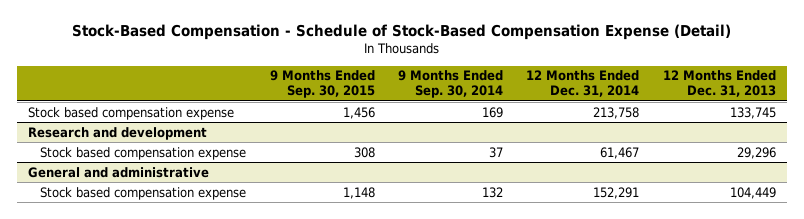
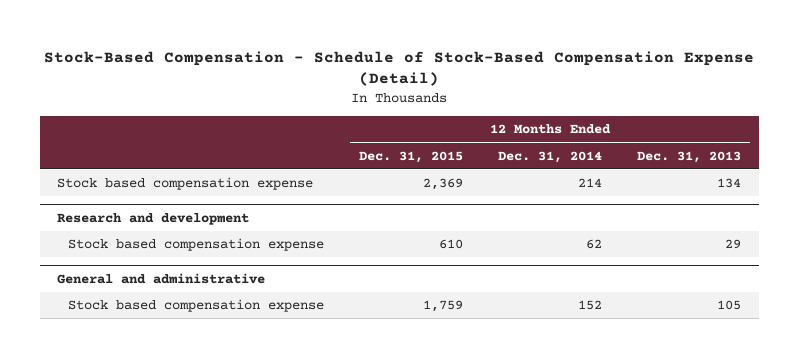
- | 9 Months Ended Sep. 30, 2015 | 9 Months Ended Sep. 30, 2014 | 12 Months Ended Dec. 31, 2014 | 12 Months Ended Dec. 31, 2013
+ | 12 Months Ended Dec. 31, 2015 | 12 Months Ended Dec. 31, 2014 | 12 Months Ended Dec. 31, 2013
- Stock based compensation expense | 1,456 | 169 | 213,758 | 133,745
+ Stock based compensation expense | 2,369 | 214 | 134
@ Research and development
- Stock based compensation expense | 308 | 37 | 61,467 | 29,296
+ Stock based compensation expense | 610 | 62 | 29
@ General and administrative
- Stock based compensation expense | 1,148 | 132 | 152,291 | 104,449
+ Stock based compensation expense | 1,759 | 152 | 105

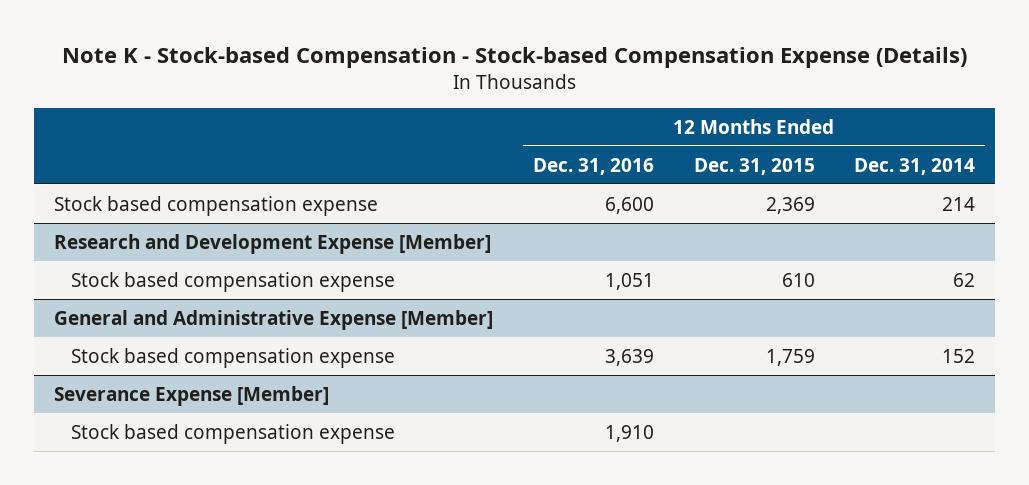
- Stock-Based Compensation - Schedule of Stock-Based Compensation Expense (Detail)
+ Note K - Stock-based Compensation - Stock-based Compensation Expense (Details)
- | 12 Months Ended Dec. 31, 2015 | 12 Months Ended Dec. 31, 2014 | 12 Months Ended Dec. 31, 2013
+ | 12 Months Ended Dec. 31, 2016 | 12 Months Ended Dec. 31, 2015 | 12 Months Ended Dec. 31, 2014
- Research and development
+ Research and Development Expense [Member]
- General and administrative
+ General and Administrative Expense [Member]
+ Severance Expense [Member]
+ Stock based compensation expense | 1,910 | |

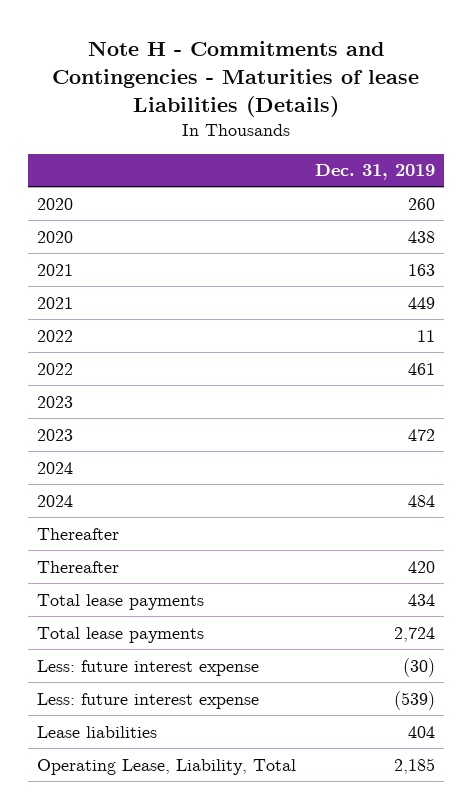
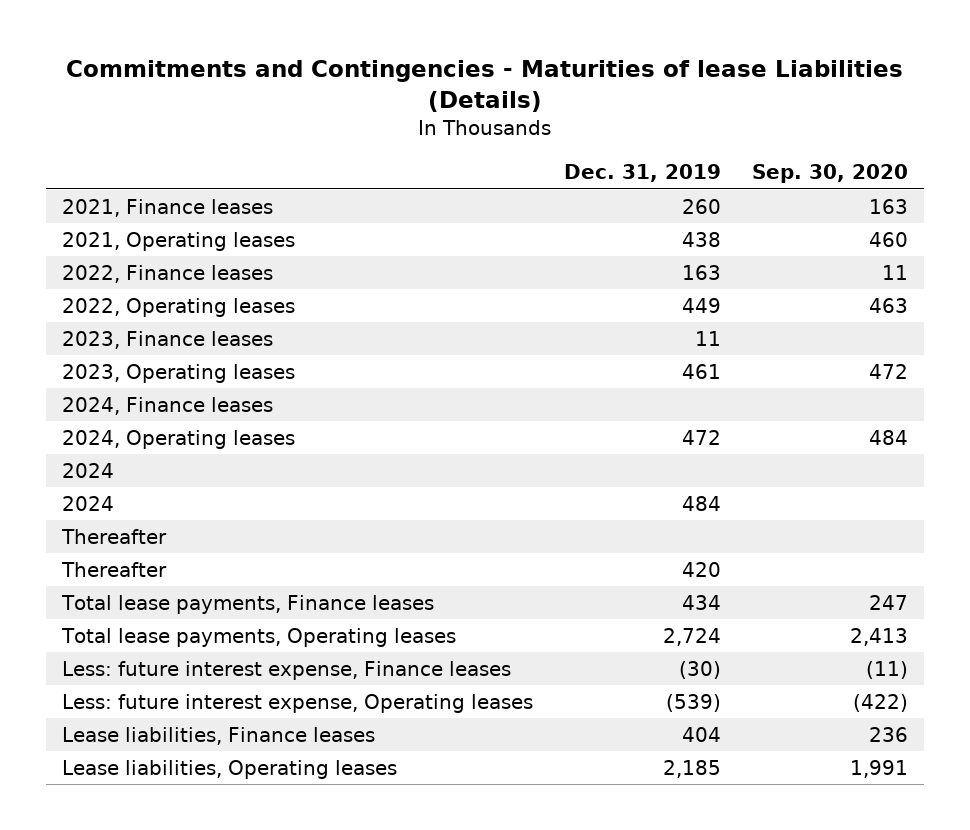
- Note H - Commitments and Contingencies - Maturities of lease Liabilities (Details)
+ Commitments and Contingencies - Maturities of lease Liabilities (Details)
- | Dec. 31, 2019
+ | Dec. 31, 2019 | Sep. 30, 2020
- 2020 | 260
- 2020 | 438
- 2021 | 163
- 2021 | 449
- 2022 | 11
- 2022 | 461
- 2023
- 2023 | 472
+ 2021, Finance leases | 260 | 163
+ 2021, Operating leases | 438 | 460
+ 2022, Finance leases | 163 | 11
+ 2022, Operating leases | 449 | 463
+ 2023, Finance leases | 11 |
+ 2023, Operating leases | 461 | 472
+ 2024, Finance leases
+ 2024, Operating leases | 472 | 484
- Total lease payments | 434
- Total lease payments | 2,724
- Less: future interest expense | (30)
- Less: future interest expense | (539)
- Lease liabilities | 404
- Operating Lease, Liability, Total | 2,185
+ Total lease payments, Finance leases | 434 | 247
+ Total lease payments, Operating leases | 2,724 | 2,413
+ Less: future interest expense, Finance leases | (30) | (11)
+ Less: future interest expense, Operating leases | (539) | (422)
+ Lease liabilities, Finance leases | 404 | 236
+ Lease liabilities, Operating leases | 2,185 | 1,991

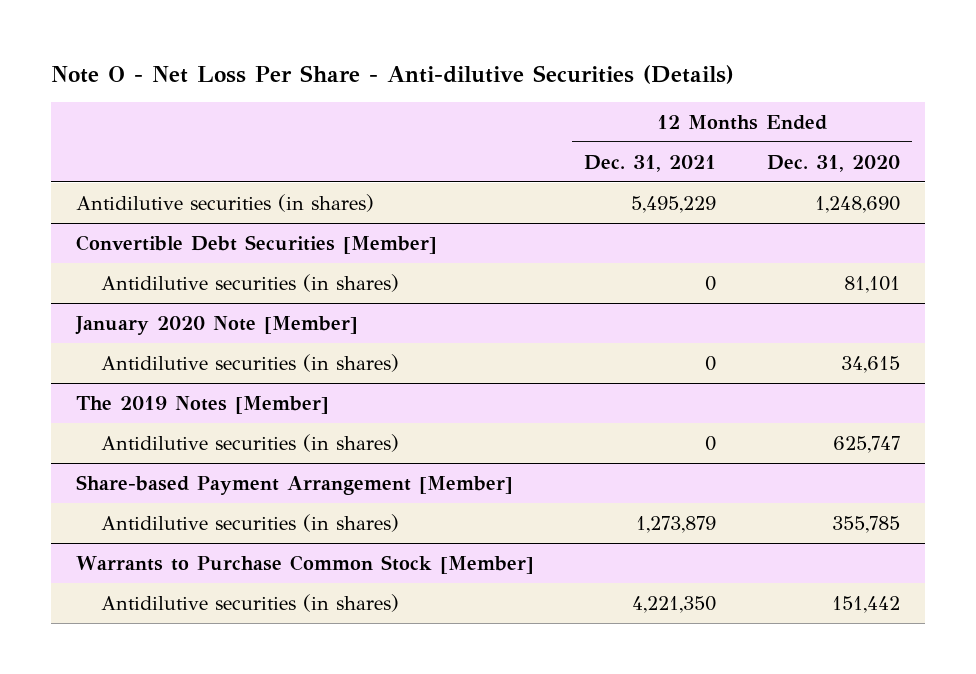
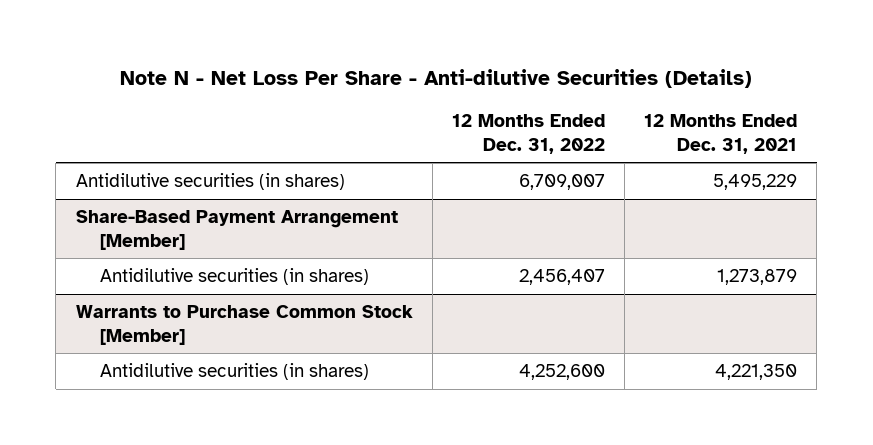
- Note O - Net Loss Per Share - Anti-dilutive Securities (Details)
+ Note N - Net Loss Per Share - Anti-dilutive Securities (Details)
- | 12 Months Ended Dec. 31, 2021 | 12 Months Ended Dec. 31, 2020
+ | 12 Months Ended Dec. 31, 2022 | 12 Months Ended Dec. 31, 2021
- Convertible Debt Securities [Member]
- Antidilutive securities (in shares) | 0 | 81,101
- January 2020 Note [Member]
- Antidilutive securities (in shares) | 0 | 34,615
- The 2019 Notes [Member]
- Antidilutive securities (in shares) | 0 | 625,747
- Share-based Payment Arrangement [Member]
+ Share-Based Payment Arrangement [Member]

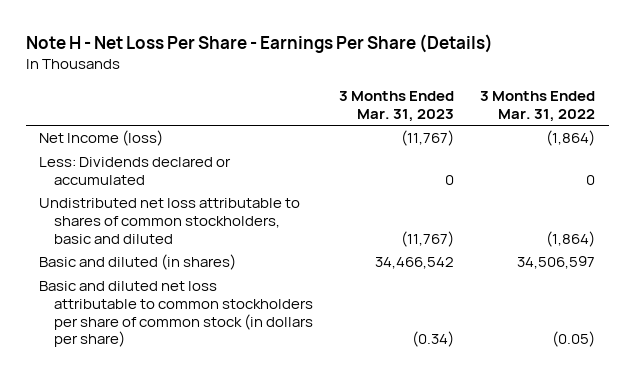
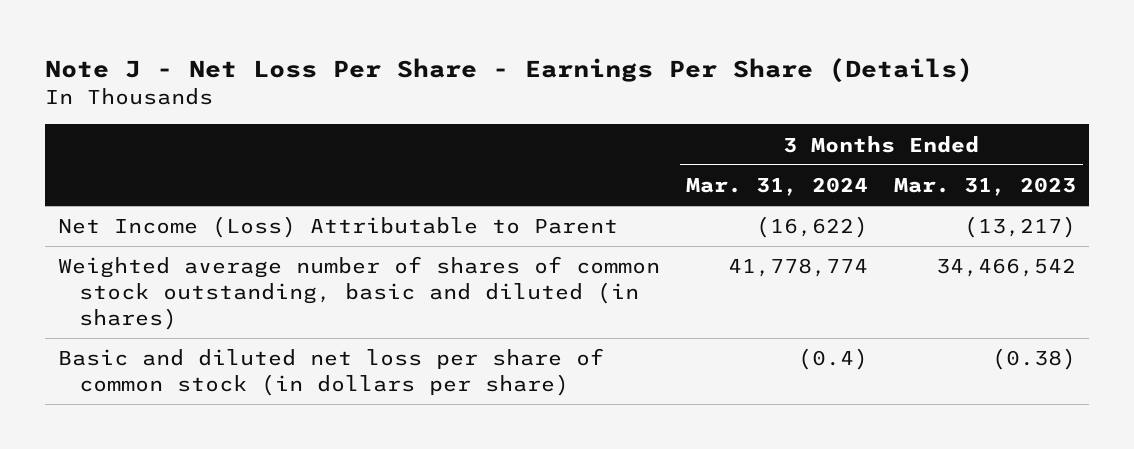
- Note H - Net Loss Per Share - Earnings Per Share (Details)
+ Note J - Net Loss Per Share - Earnings Per Share (Details)
- | 3 Months Ended Mar. 31, 2023 | 3 Months Ended Mar. 31, 2022
+ | 3 Months Ended Mar. 31, 2024 | 3 Months Ended Mar. 31, 2023
- Net Income (loss) | (11,767) | (1,864)
- Less: Dividends declared or accumulated | 0 | 0
- Undistributed net loss attributable to shares of common stockholders, basic and diluted | (11,767) | (1,864)
- Basic and diluted (in shares) | 34,466,542 | 34,506,597
- Basic and diluted net loss attributable to common stockholders per share of common stock (in dollars per share) | (0.34) | (0.05)
+ Net Income (Loss) Attributable to Parent | (16,622) | (13,217)
+ Weighted average number of shares of common stock outstanding, basic and diluted (in shares) | 41,778,774 | 34,466,542
+ Basic and diluted net loss per share of common stock (in dollars per share) | (0.4) | (0.38)

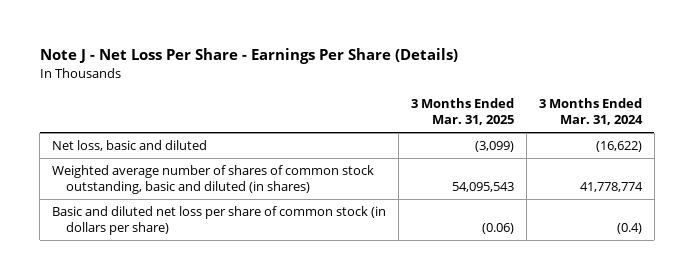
- | 3 Months Ended Mar. 31, 2024 | 3 Months Ended Mar. 31, 2023
+ | 3 Months Ended Mar. 31, 2025 | 3 Months Ended Mar. 31, 2024
- Net Income (Loss) Attributable to Parent | (16,622) | (13,217)
+ Net loss, basic and diluted | (3,099) | (16,622)

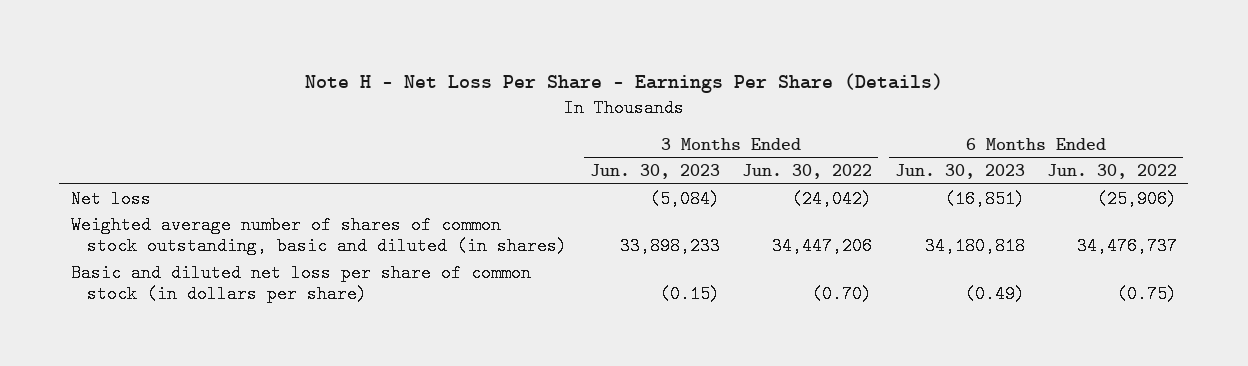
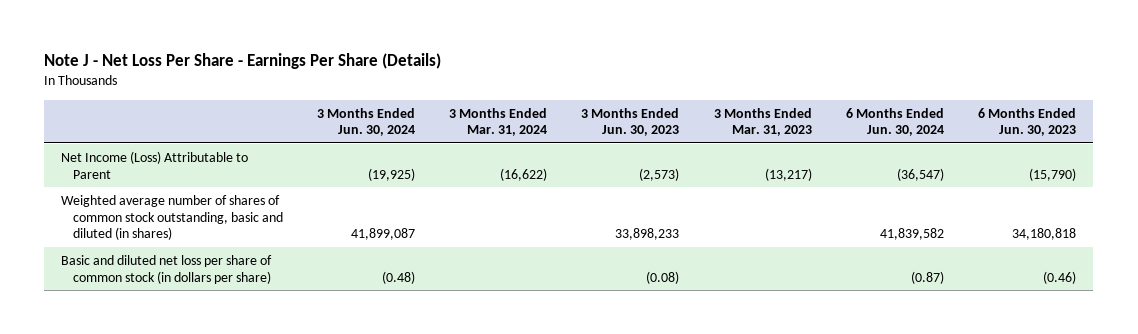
- Note H - Net Loss Per Share - Earnings Per Share (Details)
+ Note J - Net Loss Per Share - Earnings Per Share (Details)
- | 3 Months Ended Jun. 30, 2023 | 3 Months Ended Jun. 30, 2022 | 6 Months Ended Jun. 30, 2023 | 6 Months Ended Jun. 30, 2022
+ | 3 Months Ended Jun. 30, 2024 | 3 Months Ended Mar. 31, 2024 | 3 Months Ended Jun. 30, 2023 | 3 Months Ended Mar. 31, 2023 | 6 Months Ended Jun. 30, 2024 | 6 Months Ended Jun. 30, 2023
- Net loss | (5,084) | (24,042) | (16,851) | (25,906)
+ Net Income (Loss) Attributable to Parent | (19,925) | (16,622) | (2,573) | (13,217) | (36,547) | (15,790)
- Basic and diluted net loss per share of common stock (in dollars per share) | (0.15) | (0.70) | (0.49) | (0.75)
+ Basic and diluted net loss per share of common stock (in dollars per share) | (0.48) | | (0.08) | | (0.87) | (0.46)

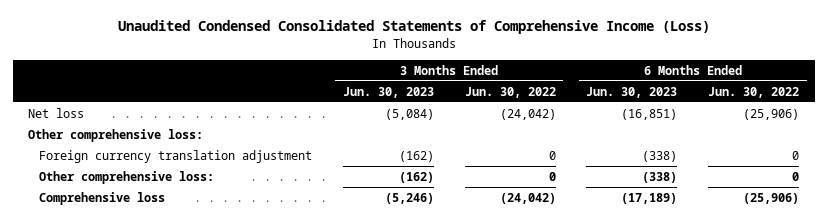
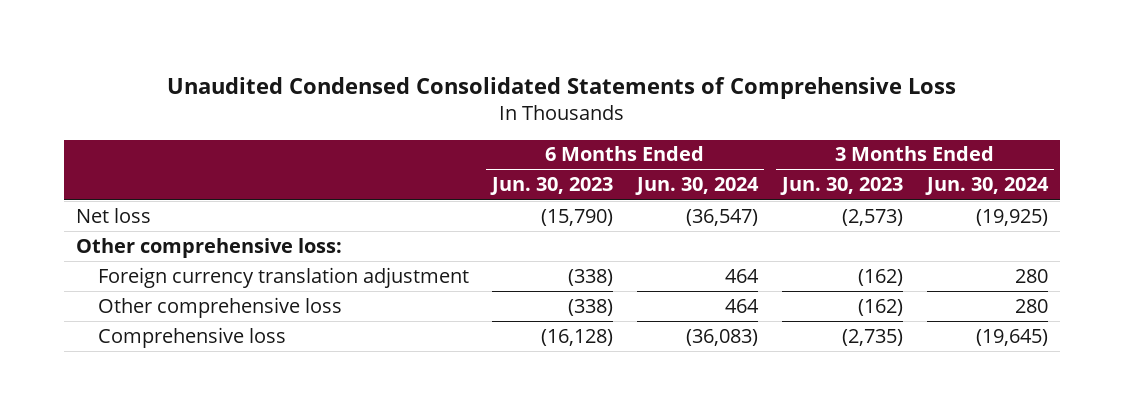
- Unaudited Condensed Consolidated Statements of Comprehensive Income (Loss)
+ Unaudited Condensed Consolidated Statements of Comprehensive Loss
- | 3 Months Ended Jun. 30, 2023 | 3 Months Ended Jun. 30, 2022 | 6 Months Ended Jun. 30, 2023 | 6 Months Ended Jun. 30, 2022
+ | 6 Months Ended Jun. 30, 2023 | 6 Months Ended Jun. 30, 2024 | 3 Months Ended Jun. 30, 2023 | 3 Months Ended Jun. 30, 2024
- Net loss | (5,084) | (24,042) | (16,851) | (25,906)
+ Net loss | (15,790) | (36,547) | (2,573) | (19,925)
- Other comprehensive loss: | (162) | 0 | (338) | 0
- Comprehensive loss | (5,246) | (24,042) | (17,189) | (25,906)
+ Other comprehensive loss | (338) | 464 | (162) | 280
+ Comprehensive loss | (16,128) | (36,083) | (2,735) | (19,645)

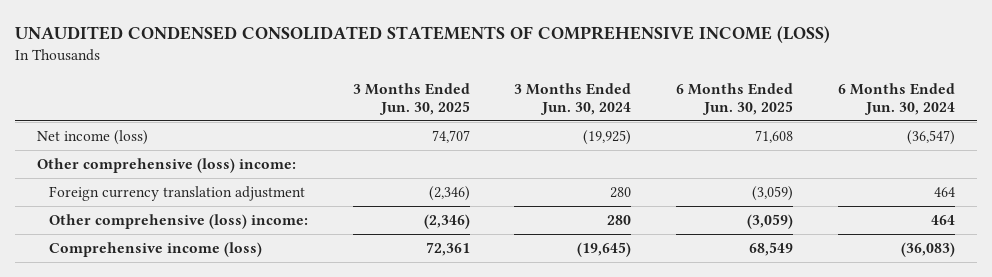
- Unaudited Condensed Consolidated Statements of Comprehensive Loss
+ UNAUDITED CONDENSED CONSOLIDATED STATEMENTS OF COMPREHENSIVE INCOME (LOSS)
- | 6 Months Ended Jun. 30, 2023 | 6 Months Ended Jun. 30, 2024 | 3 Months Ended Jun. 30, 2023 | 3 Months Ended Jun. 30, 2024
+ | 3 Months Ended Jun. 30, 2025 | 3 Months Ended Jun. 30, 2024 | 6 Months Ended Jun. 30, 2025 | 6 Months Ended Jun. 30, 2024
- Net loss | (15,790) | (36,547) | (2,573) | (19,925)
- Other comprehensive loss:
+ Net income (loss) | 74,707 | (19,925) | 71,608 | (36,547)
+ Other comprehensive (loss) income:
- Other comprehensive loss | (338) | 464 | (162) | 280
- Comprehensive loss | (16,128) | (36,083) | (2,735) | (19,645)
+ Other comprehensive (loss) income: | (2,346) | 280 | (3,059) | 464
+ Comprehensive income (loss) | 72,361 | (19,645) | 68,549 | (36,083)

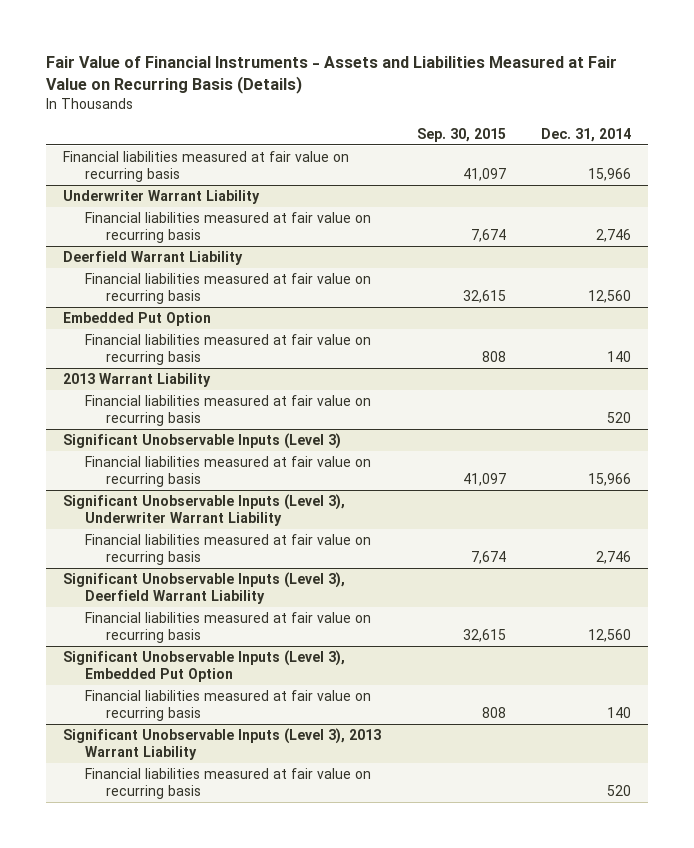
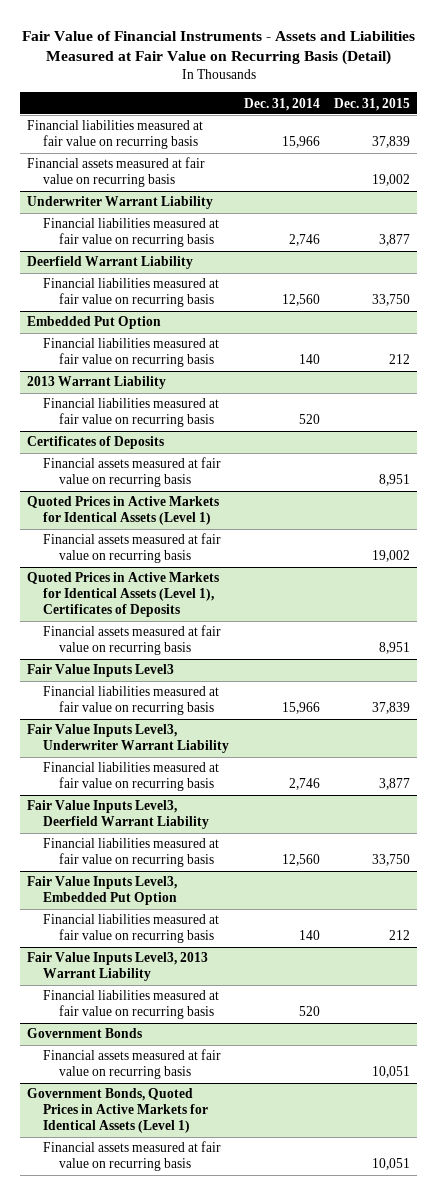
- Fair Value of Financial Instruments - Assets and Liabilities Measured at Fair Value on Recurring Basis (Details)
+ Fair Value of Financial Instruments - Assets and Liabilities Measured at Fair Value on Recurring Basis (Detail)
- | Sep. 30, 2015 | Dec. 31, 2014
+ | Dec. 31, 2014 | Dec. 31, 2015
+ Financial assets measured at fair value on recurring basis | | 19,002
- Significant Unobservable Inputs (Level 3)
+ Certificates of Deposits
+ Financial assets measured at fair value on recurring basis | | 8,951
+ Quoted Prices in Active Markets for Identical Assets (Level 1)
+ Financial assets measured at fair value on recurring basis | | 19,002
+ Quoted Prices in Active Markets for Identical Assets (Level 1), Certificates of Deposits
+ Financial assets measured at fair value on recurring basis | | 8,951
+ Fair Value Inputs Level3
- Significant Unobservable Inputs (Level 3), Underwriter Warrant Liability
+ Fair Value Inputs Level3, Underwriter Warrant Liability
- Significant Unobservable Inputs (Level 3), Deerfield Warrant Liability
+ Fair Value Inputs Level3, Deerfield Warrant Liability
- Significant Unobservable Inputs (Level 3), Embedded Put Option
+ Fair Value Inputs Level3, Embedded Put Option
- Significant Unobservable Inputs (Level 3), 2013 Warrant Liability
+ Fair Value Inputs Level3, 2013 Warrant Liability
+ Government Bonds
+ Financial assets measured at fair value on recurring basis | | 10,051
+ Government Bonds, Quoted Prices in Active Markets for Identical Assets (Level 1)
+ Financial assets measured at fair value on recurring basis | | 10,051

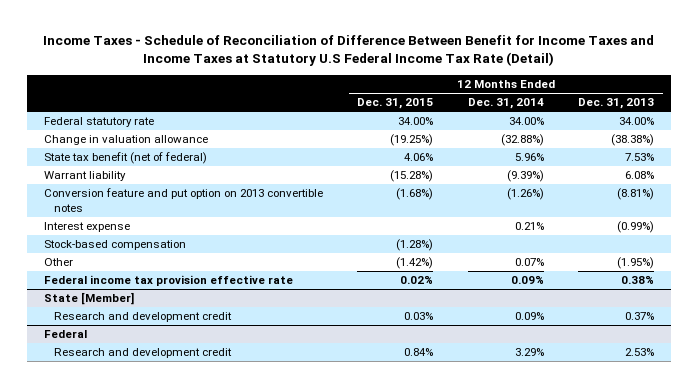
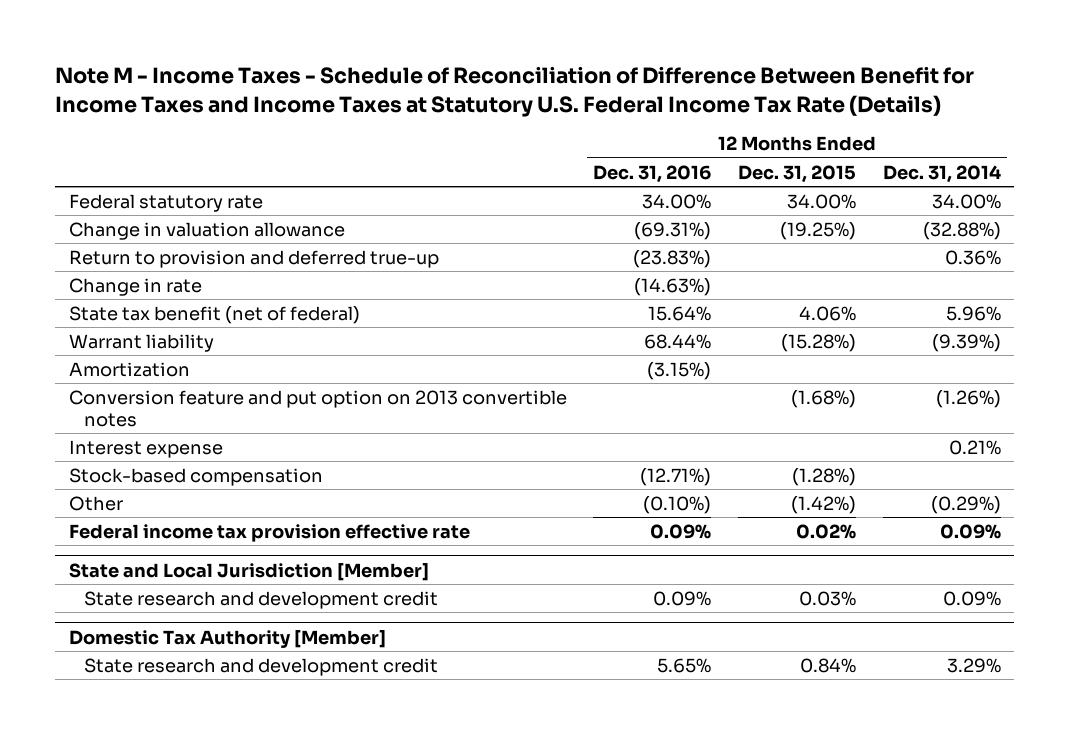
- Income Taxes - Schedule of Reconciliation of Difference Between Benefit for Income Taxes and Income Taxes at Statutory U.S Federal Income Tax Rate (Detail)
+ Note M - Income Taxes - Schedule of Reconciliation of Difference Between Benefit for Income Taxes and Income Taxes at Statutory U.S. Federal Income Tax Rate (Details)
- | 12 Months Ended Dec. 31, 2015 | 12 Months Ended Dec. 31, 2014 | 12 Months Ended Dec. 31, 2013
+ | 12 Months Ended Dec. 31, 2016 | 12 Months Ended Dec. 31, 2015 | 12 Months Ended Dec. 31, 2014
+ Return to provision and deferred true-up | (23.83%) | | 0.36%
+ Change in rate | (14.63%) | |
+ Amortization | (3.15%) | |
- Other | (1.42%) | 0.07% | (1.95%)
+ Other | (0.10%) | (1.42%) | (0.29%)
- State [Member]
- Research and development credit | 0.03% | 0.09% | 0.37%
- Federal
- Research and development credit | 0.84% | 3.29% | 2.53%
+ State and Local Jurisdiction [Member]
+ State research and development credit | 0.09% | 0.03% | 0.09%
+ Domestic Tax Authority [Member]
+ State research and development credit | 5.65% | 0.84% | 3.29%

